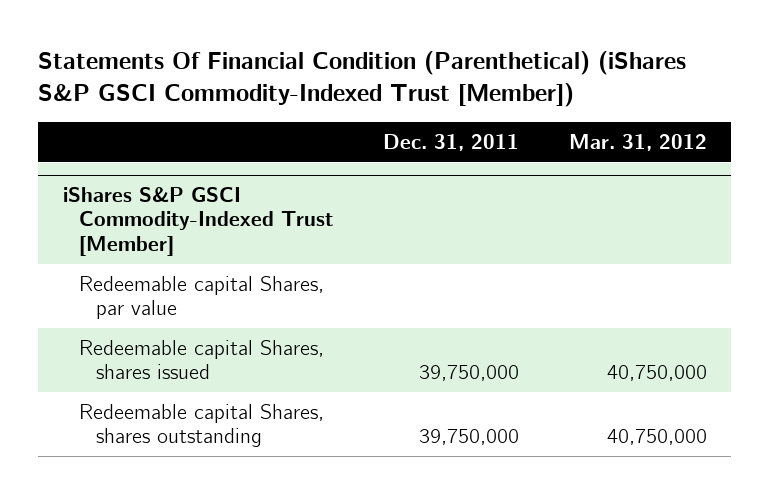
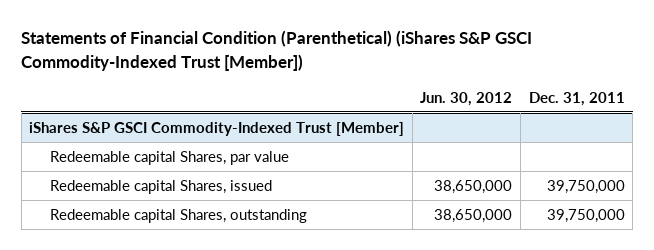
- Statements Of Financial Condition (Parenthetical) (iShares S&P GSCI Commodity-Indexed Trust [Member])
+ Statements of Financial Condition (Parenthetical) (iShares S&P GSCI Commodity-Indexed Trust [Member])
- | Dec. 31, 2011 | Mar. 31, 2012
+ | Jun. 30, 2012 | Dec. 31, 2011
@ iShares S&P GSCI Commodity-Indexed Trust [Member]
- Redeemable capital Shares, shares issued | 39,750,000 | 40,750,000
- Redeemable capital Shares, shares outstanding | 39,750,000 | 40,750,000
+ Redeemable capital Shares, issued | 38,650,000 | 39,750,000
+ Redeemable capital Shares, outstanding | 38,650,000 | 39,750,000

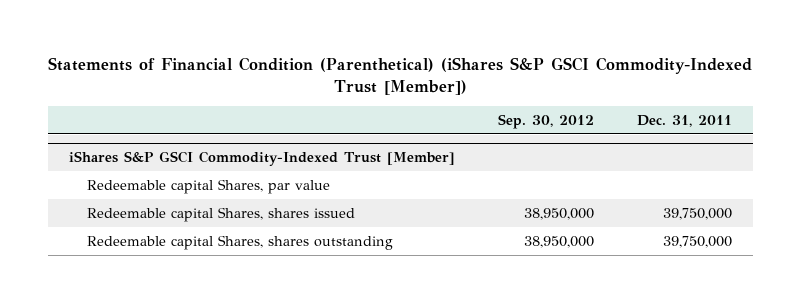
- | Jun. 30, 2012 | Dec. 31, 2011
+ | Sep. 30, 2012 | Dec. 31, 2011
@ iShares S&P GSCI Commodity-Indexed Trust [Member]
- Redeemable capital Shares, issued | 38,650,000 | 39,750,000
- Redeemable capital Shares, outstanding | 38,650,000 | 39,750,000
+ Redeemable capital Shares, shares issued | 38,950,000 | 39,750,000
+ Redeemable capital Shares, shares outstanding | 38,950,000 | 39,750,000

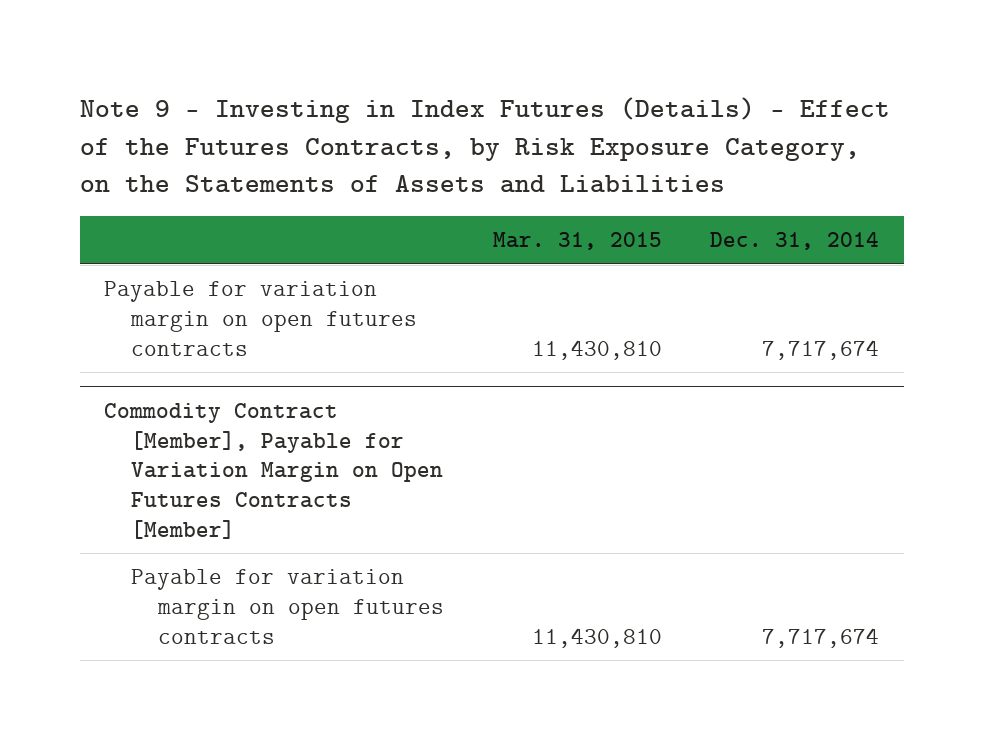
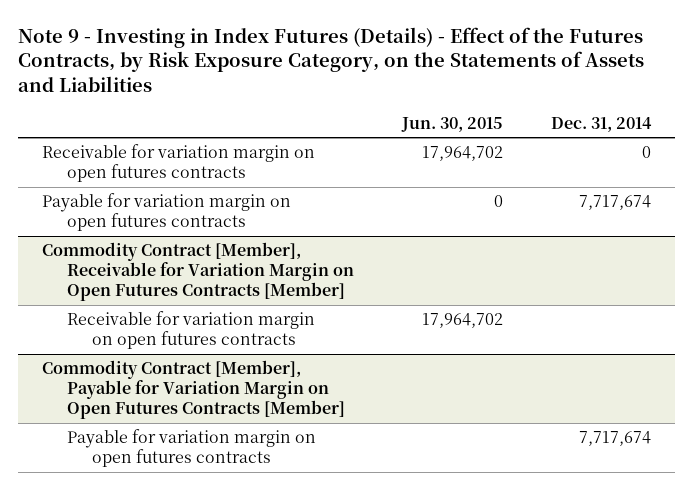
- | Mar. 31, 2015 | Dec. 31, 2014
+ | Jun. 30, 2015 | Dec. 31, 2014
+ Receivable for variation margin on open futures contracts | 17,964,702 | 0
+ Commodity Contract [Member], Rеcеivablе for Variation Margin on Opеn Futurеs Contracts [Member]
+ Receivable for variation margin on open futures contracts | 17,964,702 |

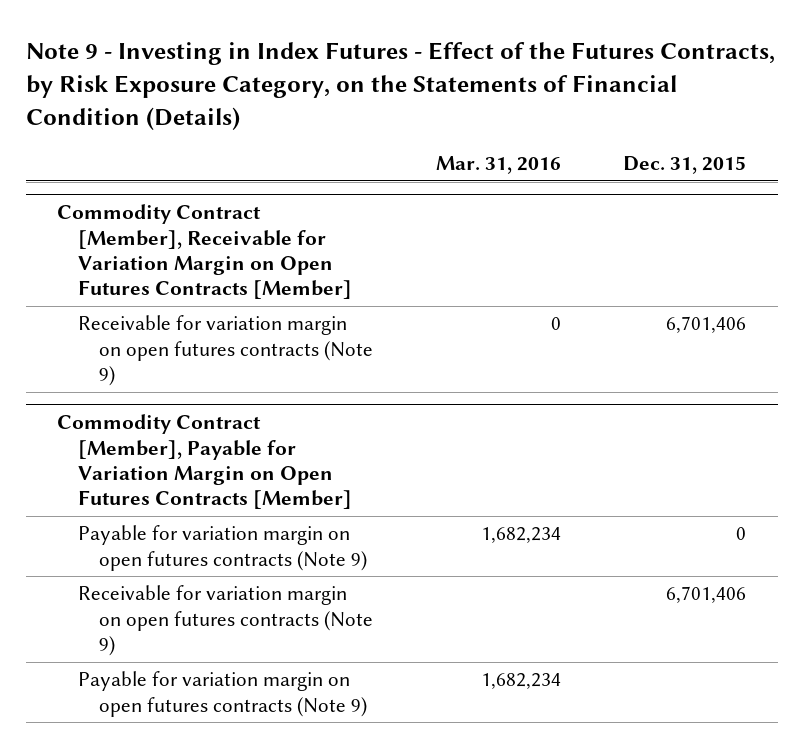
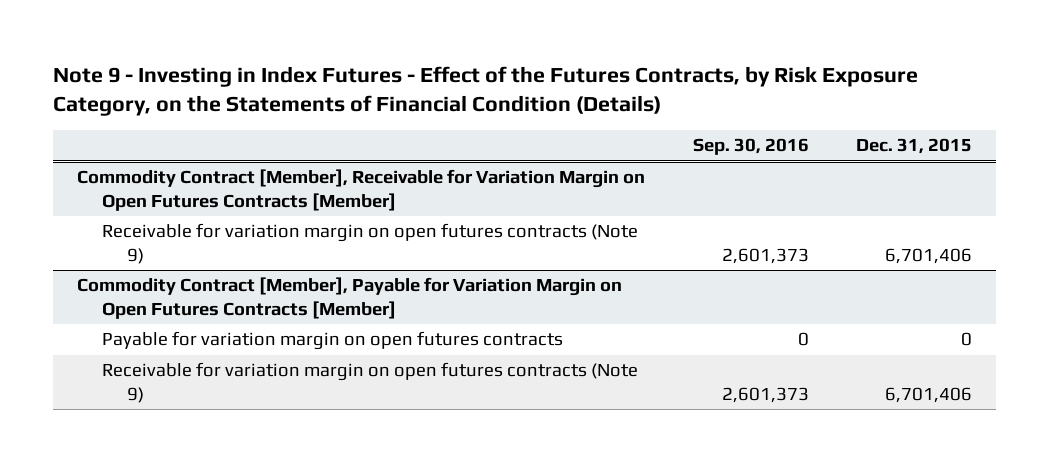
- | Mar. 31, 2016 | Dec. 31, 2015
+ | Sep. 30, 2016 | Dec. 31, 2015
@ Commodity Contract [Member], Payable for Variation Margin on Open Futures Contracts [Member]
- Payable for variation margin on open futures contracts (Note 9) | 1,682,234 | 0
+ Payable for variation margin on open futures contracts | 0 | 0
- Payable for variation margin on open futures contracts (Note 9) | 1,682,234 |

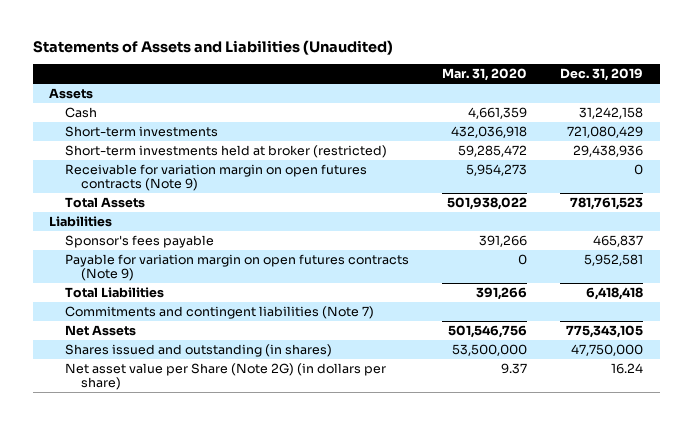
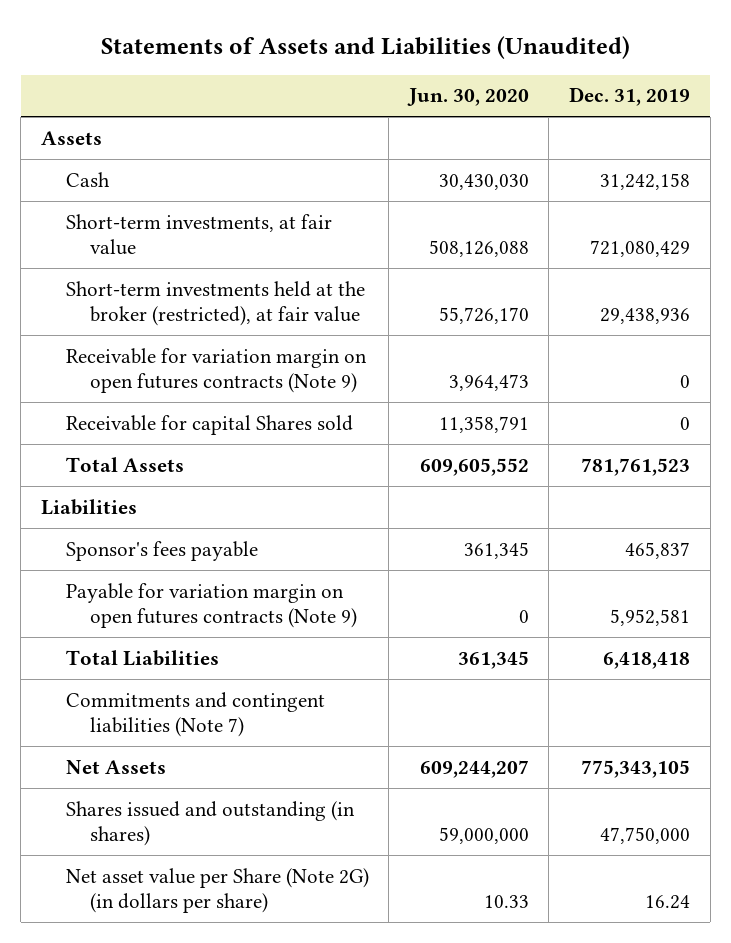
- | Mar. 31, 2020 | Dec. 31, 2019
+ | Jun. 30, 2020 | Dec. 31, 2019
- Short-term investments | 432,036,918 | 721,080,429
- Short-term investments held at broker (restricted) | 59,285,472 | 29,438,936
+ Short-term investments, at fair value | 508,126,088 | 721,080,429
+ Short-term investments held at the broker (restricted), at fair value | 55,726,170 | 29,438,936
+ Receivable for capital Shares sold | 11,358,791 | 0

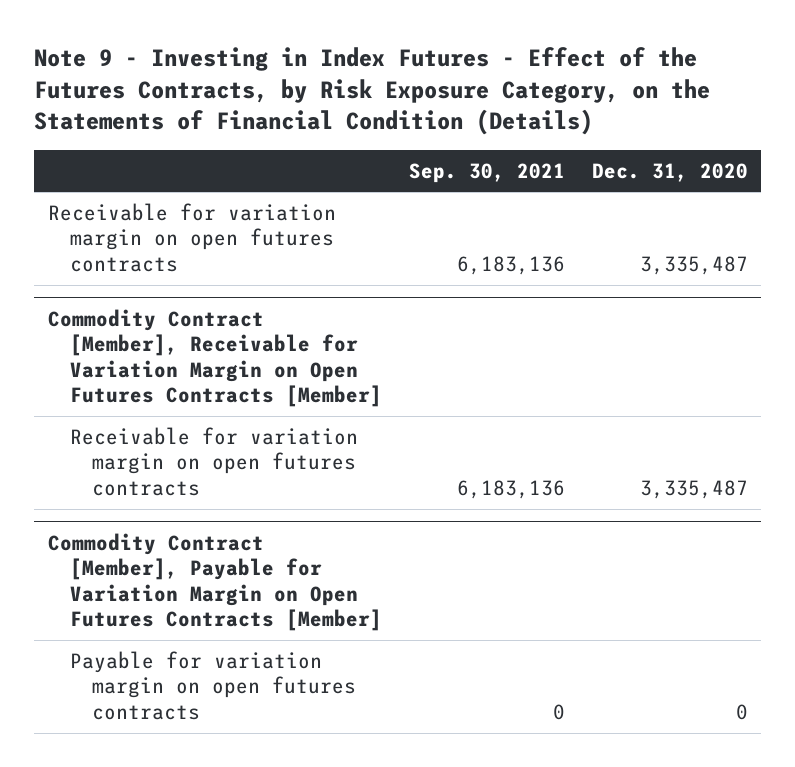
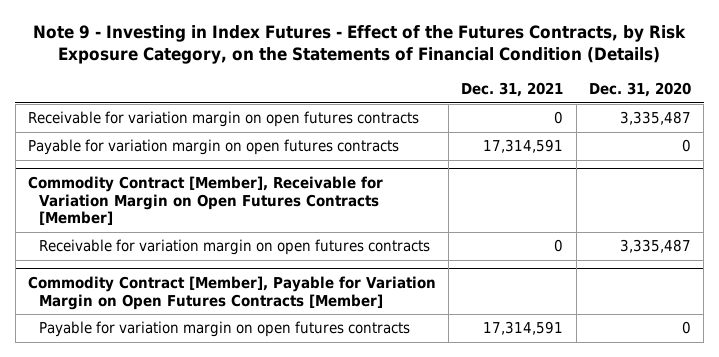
- | Sep. 30, 2021 | Dec. 31, 2020
+ | Dec. 31, 2021 | Dec. 31, 2020
+ Payable for variation margin on open futures contracts | 17,314,591 | 0

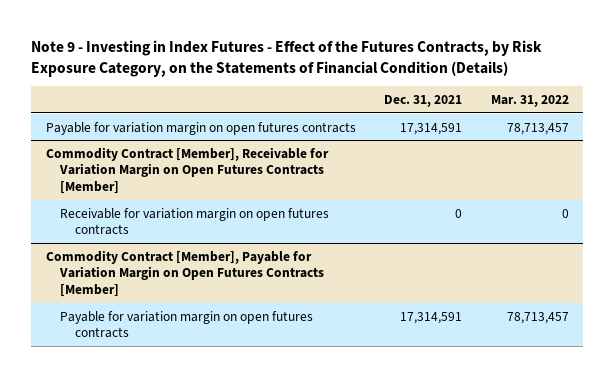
- | Dec. 31, 2021 | Dec. 31, 2020
+ | Dec. 31, 2021 | Mar. 31, 2022
- Receivable for variation margin on open futures contracts | 0 | 3,335,487

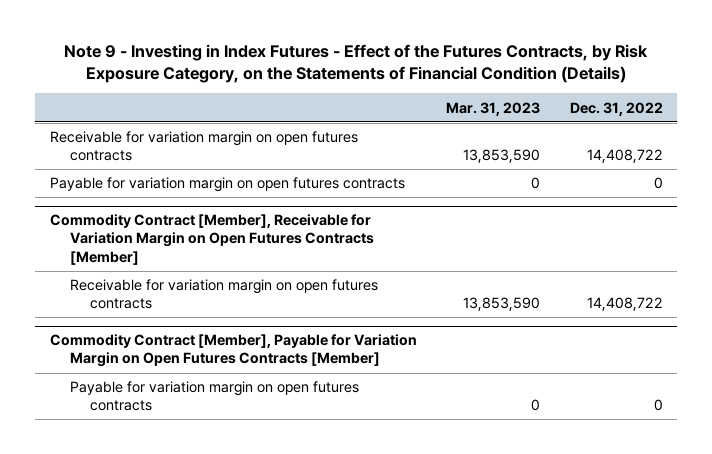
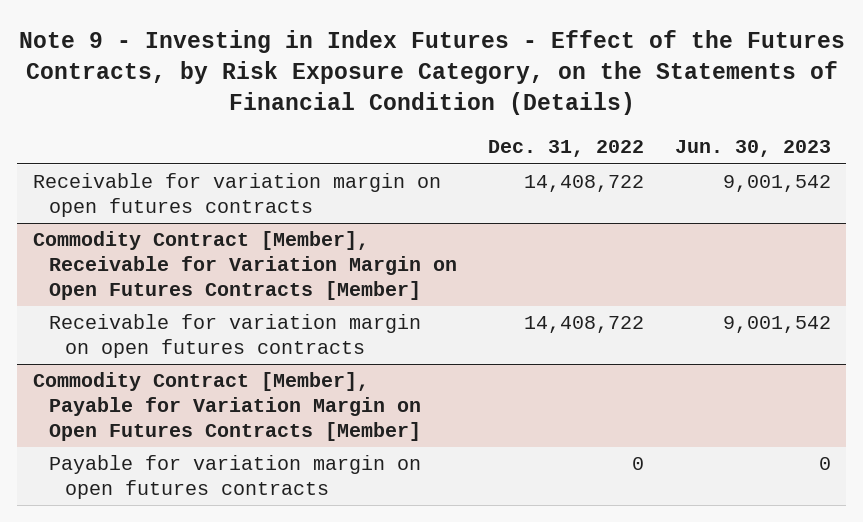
- | Mar. 31, 2023 | Dec. 31, 2022
+ | Dec. 31, 2022 | Jun. 30, 2023
- Payable for variation margin on open futures contracts | 0 | 0

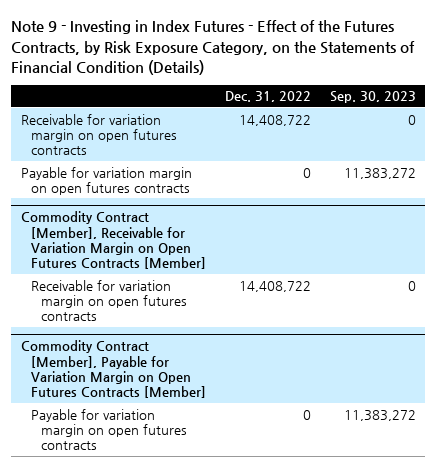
- | Dec. 31, 2022 | Jun. 30, 2023
+ | Dec. 31, 2022 | Sep. 30, 2023
+ Payable for variation margin on open futures contracts | 0 | 11,383,272

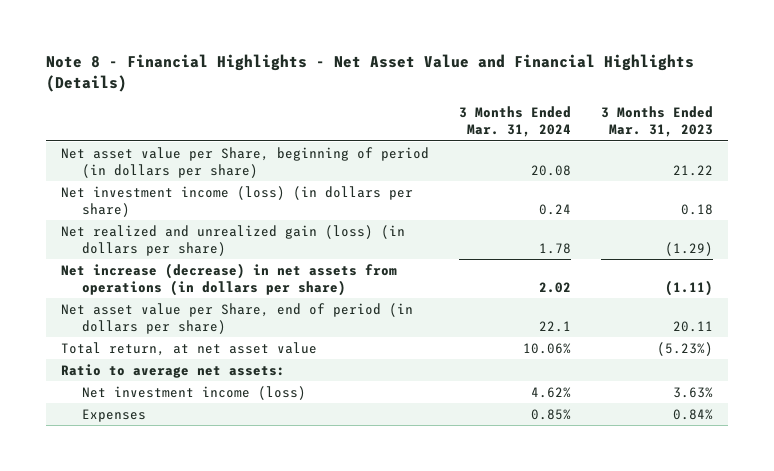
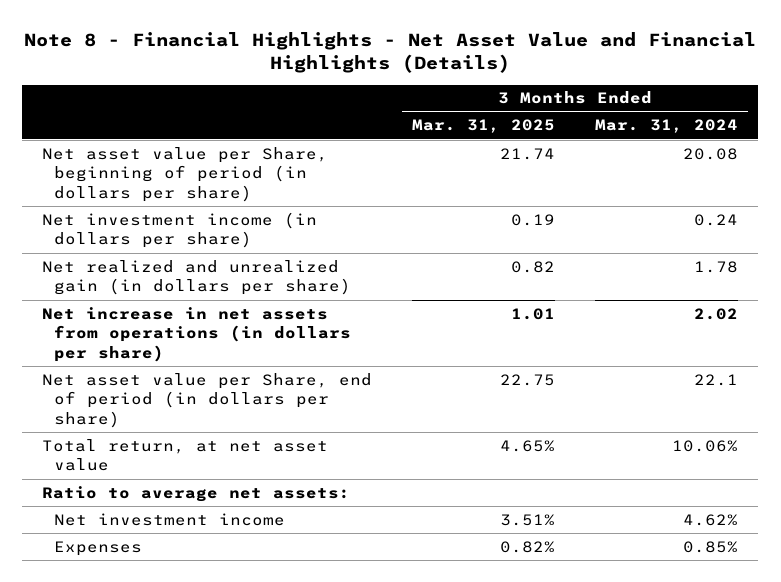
- | 3 Months Ended Mar. 31, 2024 | 3 Months Ended Mar. 31, 2023
+ | 3 Months Ended Mar. 31, 2025 | 3 Months Ended Mar. 31, 2024
- Net investment income (loss) (in dollars per share) | 0.24 | 0.18
- Net realized and unrealized gain (loss) (in dollars per share) | 1.78 | (1.29)
- Net increase (decrease) in net assets from operations (in dollars per share) | 2.02 | (1.11)
+ Net investment income (in dollars per share) | 0.19 | 0.24
+ Net realized and unrealized gain (in dollars per share) | 0.82 | 1.78
+ Net increase in net assets from operations (in dollars per share) | 1.01 | 2.02
- Net investment income (loss) | 4.62% | 3.63%
+ Net investment income | 3.51% | 4.62%

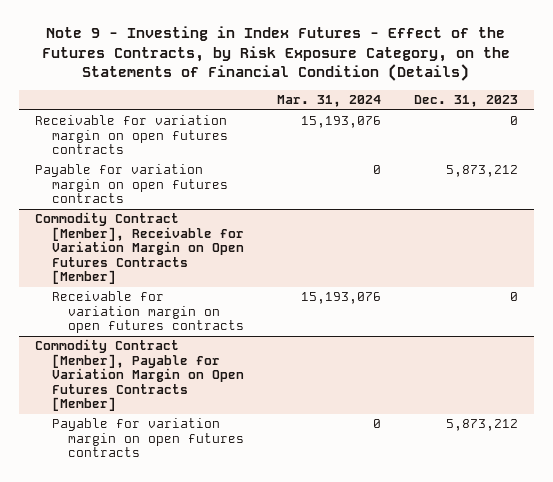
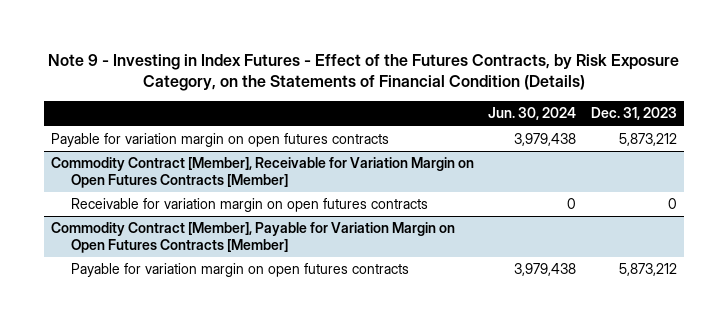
- | Mar. 31, 2024 | Dec. 31, 2023
+ | Jun. 30, 2024 | Dec. 31, 2023
- Receivable for variation margin on open futures contracts | 15,193,076 | 0

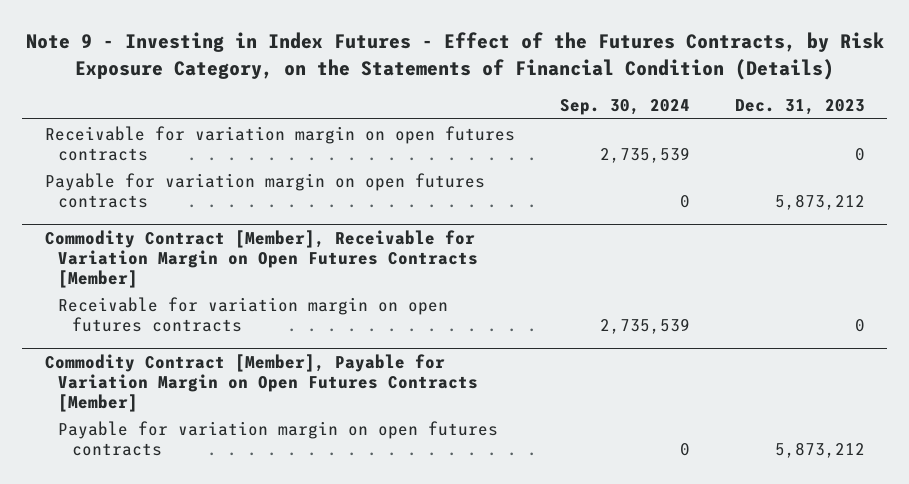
- | Jun. 30, 2024 | Dec. 31, 2023
+ | Sep. 30, 2024 | Dec. 31, 2023
+ Receivable for variation margin on open futures contracts | 2,735,539 | 0

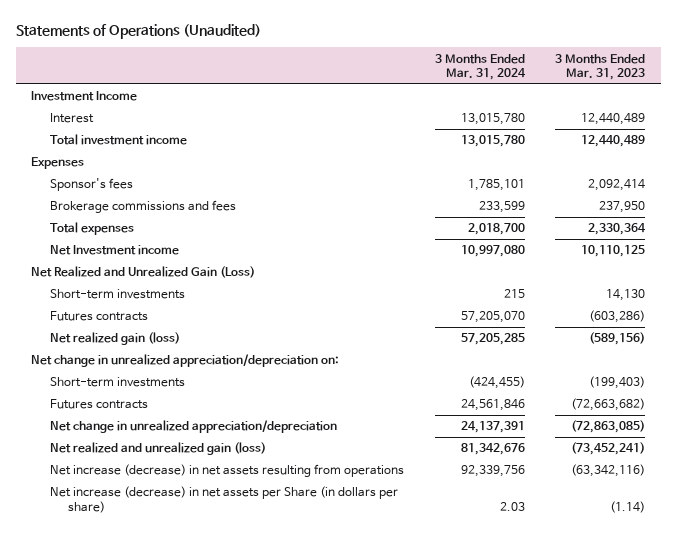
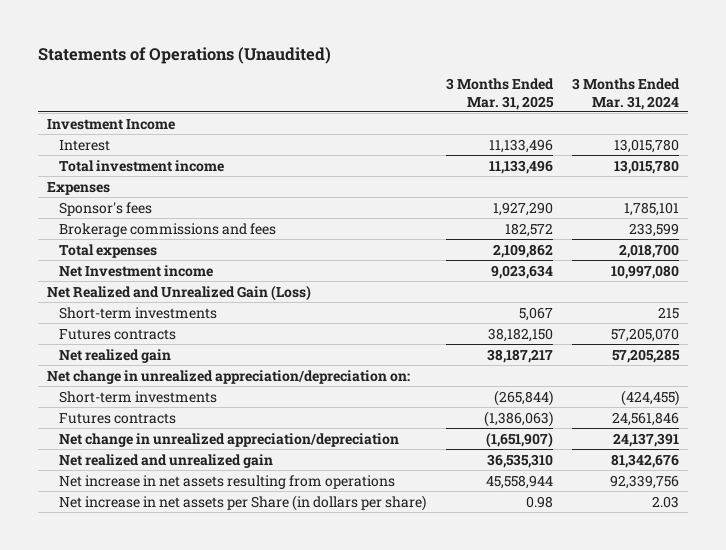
- | 3 Months Ended Mar. 31, 2024 | 3 Months Ended Mar. 31, 2023
+ | 3 Months Ended Mar. 31, 2025 | 3 Months Ended Mar. 31, 2024
- Net realized gain (loss) | 57,205,285 | (589,156)
+ Net realized gain | 38,187,217 | 57,205,285
- Net realized and unrealized gain (loss) | 81,342,676 | (73,452,241)
- Net increase (decrease) in net assets resulting from operations | 92,339,756 | (63,342,116)
- Net increase (decrease) in net assets per Share (in dollars per share) | 2.03 | (1.14)
+ Net realized and unrealized gain | 36,535,310 | 81,342,676
+ Net increase in net assets resulting from operations | 45,558,944 | 92,339,756
+ Net increase in net assets per Share (in dollars per share) | 0.98 | 2.03

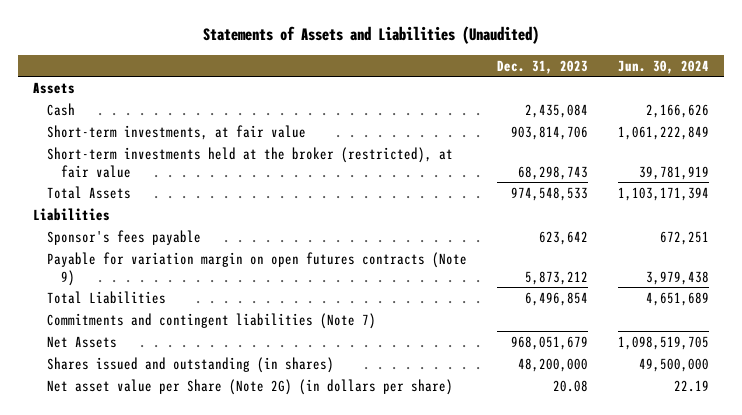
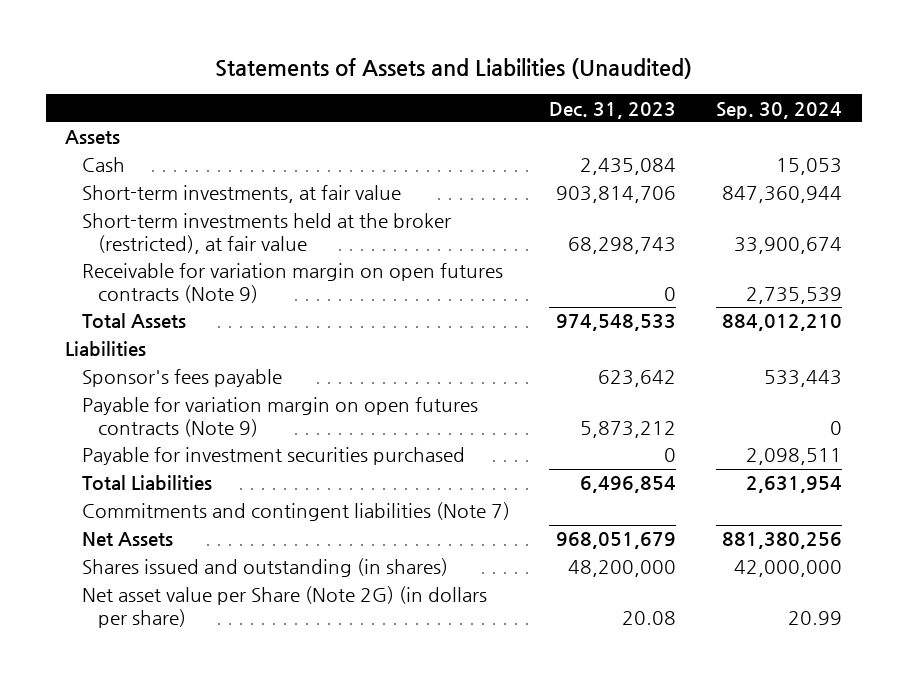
- | Dec. 31, 2023 | Jun. 30, 2024
+ | Dec. 31, 2023 | Sep. 30, 2024
+ Receivable for variation margin on open futures contracts (Note 9) | 0 | 2,735,539
+ Payable for investment securities purchased | 0 | 2,098,511

